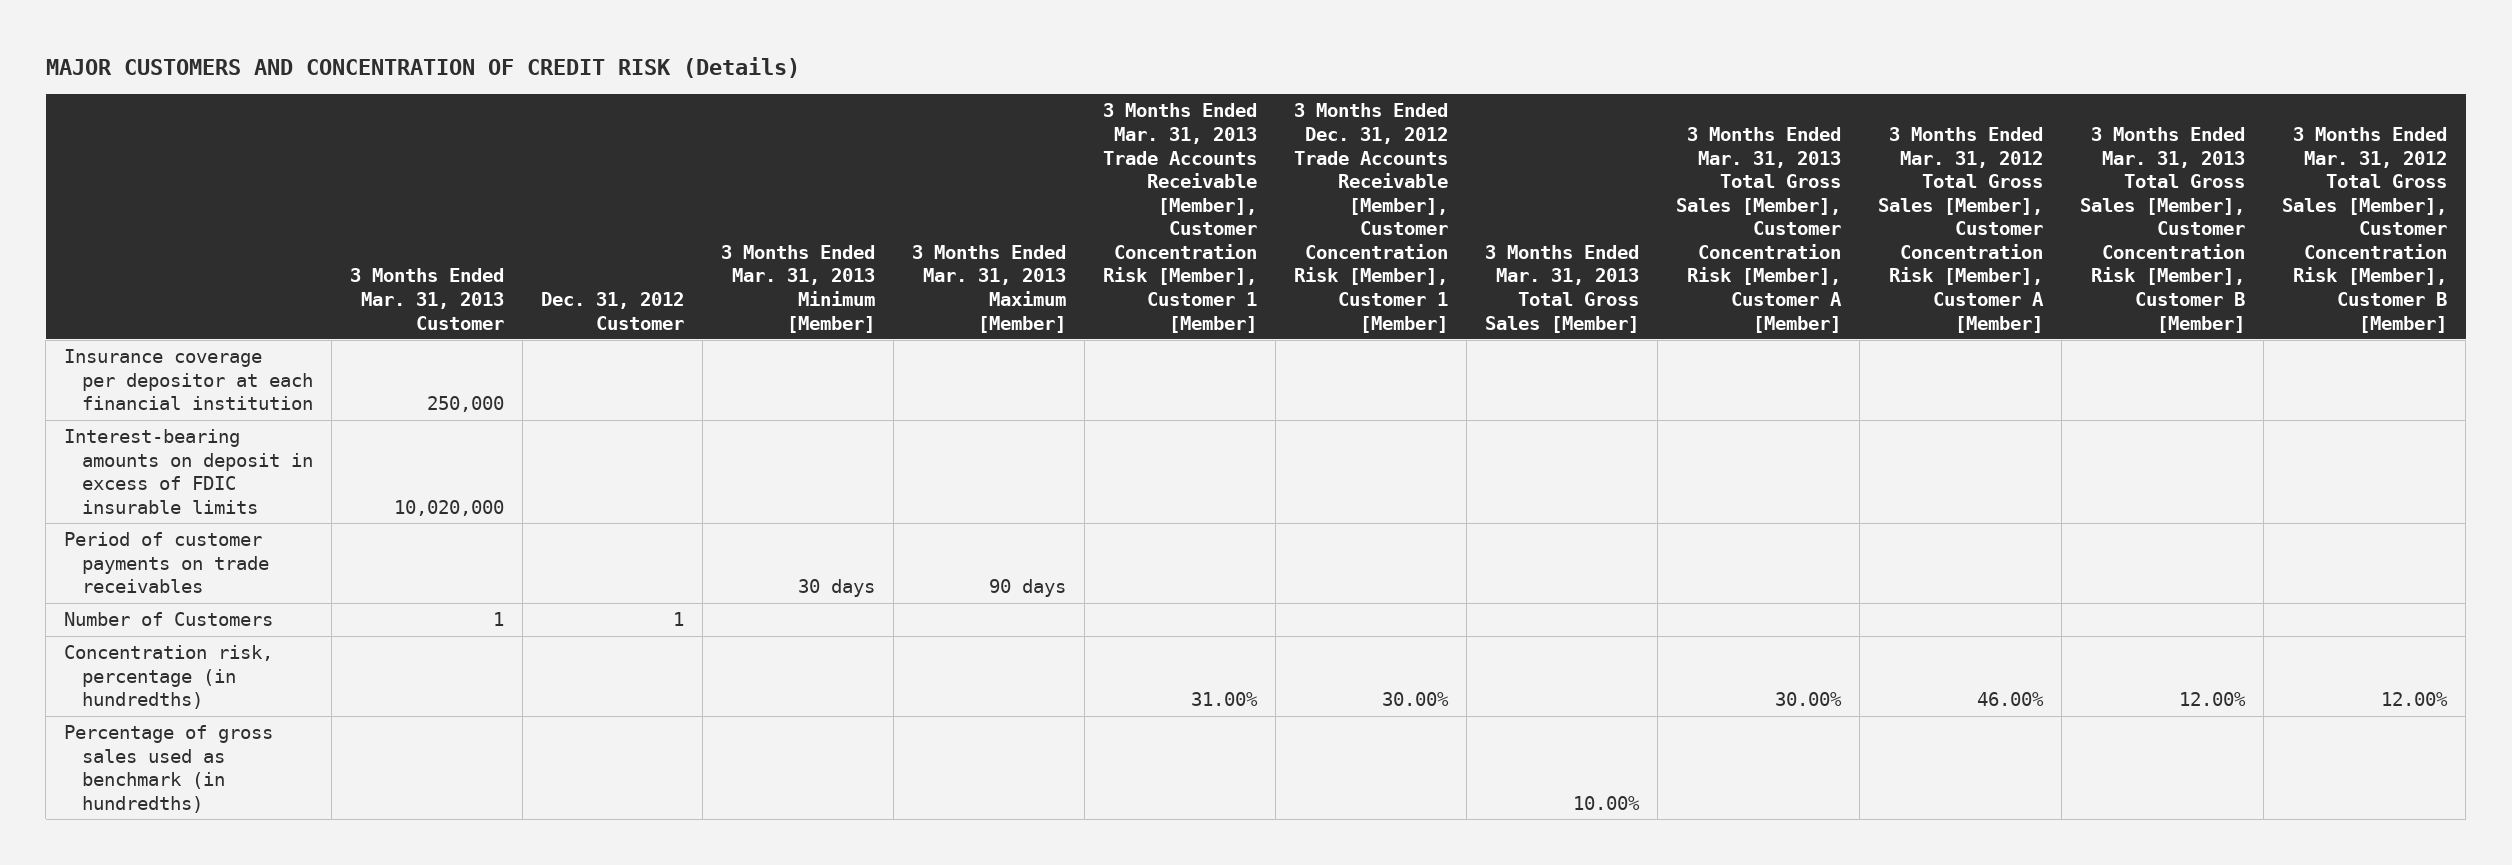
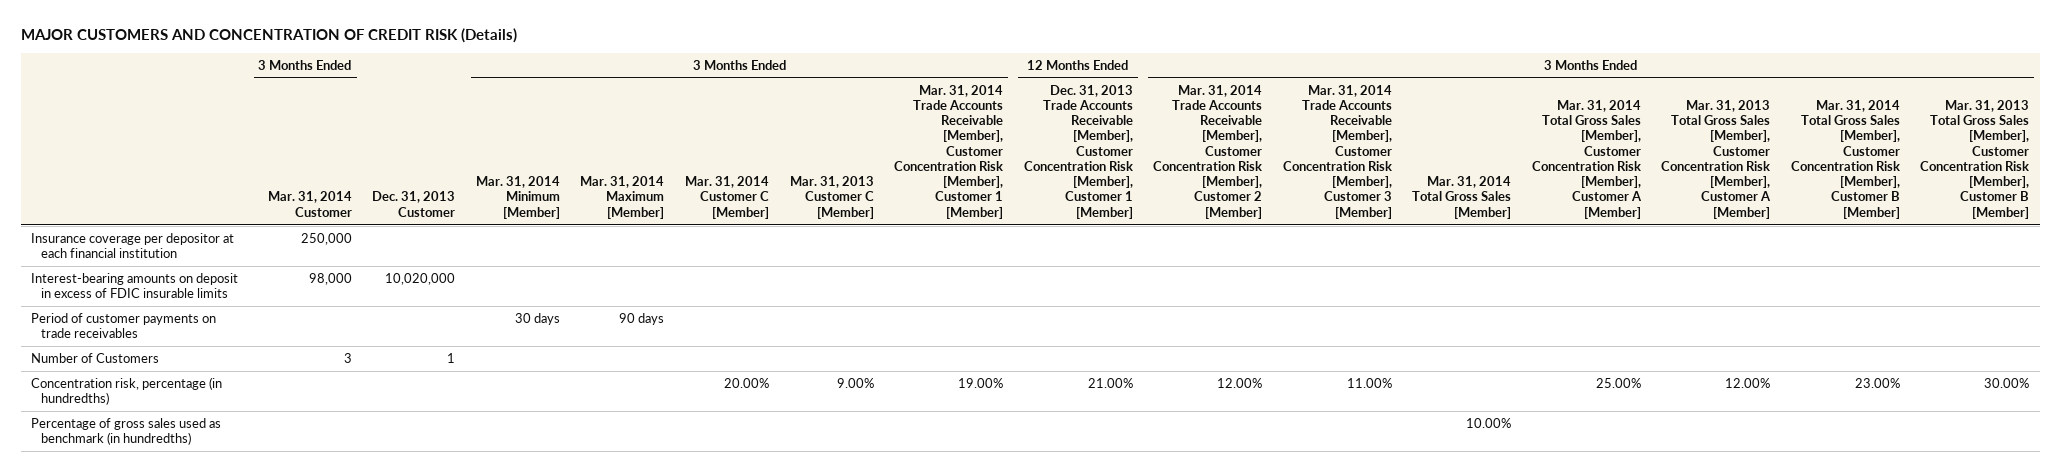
- | 3 Months Ended Mar. 31, 2013 Customer | Dec. 31, 2012 Customer | 3 Months Ended Mar. 31, 2013 Minimum [Member] | 3 Months Ended Mar. 31, 2013 Maximum [Member] | 3 Months Ended Mar. 31, 2013 Trade Accounts Receivable [Member], Customer Concentration Risk [Member], Customer 1 [Member] | 3 Months Ended Dec. 31, 2012 Trade Accounts Receivable [Member], Customer Concentration Risk [Member], Customer 1 [Member] | 3 Months Ended Mar. 31, 2013 Total Gross Sales [Member] | 3 Months Ended Mar. 31, 2013 Total Gross Sales [Member], Customer Concentration Risk [Member], Customer A [Member] | 3 Months Ended Mar. 31, 2012 Total Gross Sales [Member], Customer Concentration Risk [Member], Customer A [Member] | 3 Months Ended Mar. 31, 2013 Total Gross Sales [Member], Customer Concentration Risk [Member], Customer B [Member] | 3 Months Ended Mar. 31, 2012 Total Gross Sales [Member], Customer Concentration Risk [Member], Customer B [Member]
+ | 3 Months Ended Mar. 31, 2014 Customer | Dec. 31, 2013 Customer | 3 Months Ended Mar. 31, 2014 Minimum [Member] | 3 Months Ended Mar. 31, 2014 Maximum [Member] | 3 Months Ended Mar. 31, 2014 Customer C [Member] | 3 Months Ended Mar. 31, 2013 Customer C [Member] | 3 Months Ended Mar. 31, 2014 Trade Accounts Receivable [Member], Customer Concentration Risk [Member], Customer 1 [Member] | 12 Months Ended Dec. 31, 2013 Trade Accounts Receivable [Member], Customer Concentration Risk [Member], Customer 1 [Member] | 3 Months Ended Mar. 31, 2014 Trade Accounts Receivable [Member], Customer Concentration Risk [Member], Customer 2 [Member] | 3 Months Ended Mar. 31, 2014 Trade Accounts Receivable [Member], Customer Concentration Risk [Member], Customer 3 [Member] | 3 Months Ended Mar. 31, 2014 Total Gross Sales [Member] | 3 Months Ended Mar. 31, 2014 Total Gross Sales [Member], Customer Concentration Risk [Member], Customer A [Member] | 3 Months Ended Mar. 31, 2013 Total Gross Sales [Member], Customer Concentration Risk [Member], Customer A [Member] | 3 Months Ended Mar. 31, 2014 Total Gross Sales [Member], Customer Concentration Risk [Member], Customer B [Member] | 3 Months Ended Mar. 31, 2013 Total Gross Sales [Member], Customer Concentration Risk [Member], Customer B [Member]
- Concentration risk, percentage (in hundredths) | | | | | 31.00% | 30.00% | | 30.00% | 46.00% | 12.00% | 12.00%
+ Concentration risk, percentage (in hundredths) | | | | | 20.00% | 9.00% | 19.00% | 21.00% | 12.00% | 11.00% | | 25.00% | 12.00% | 23.00% | 30.00%

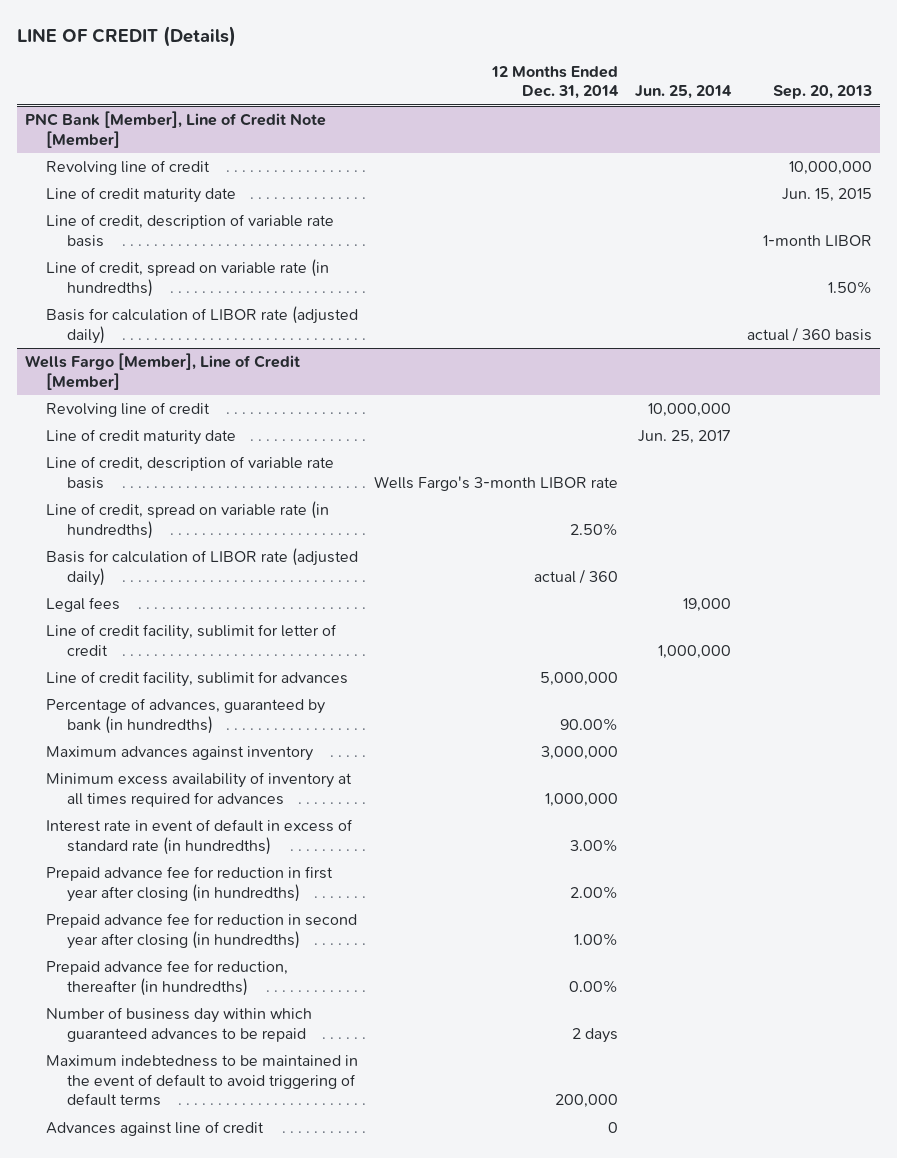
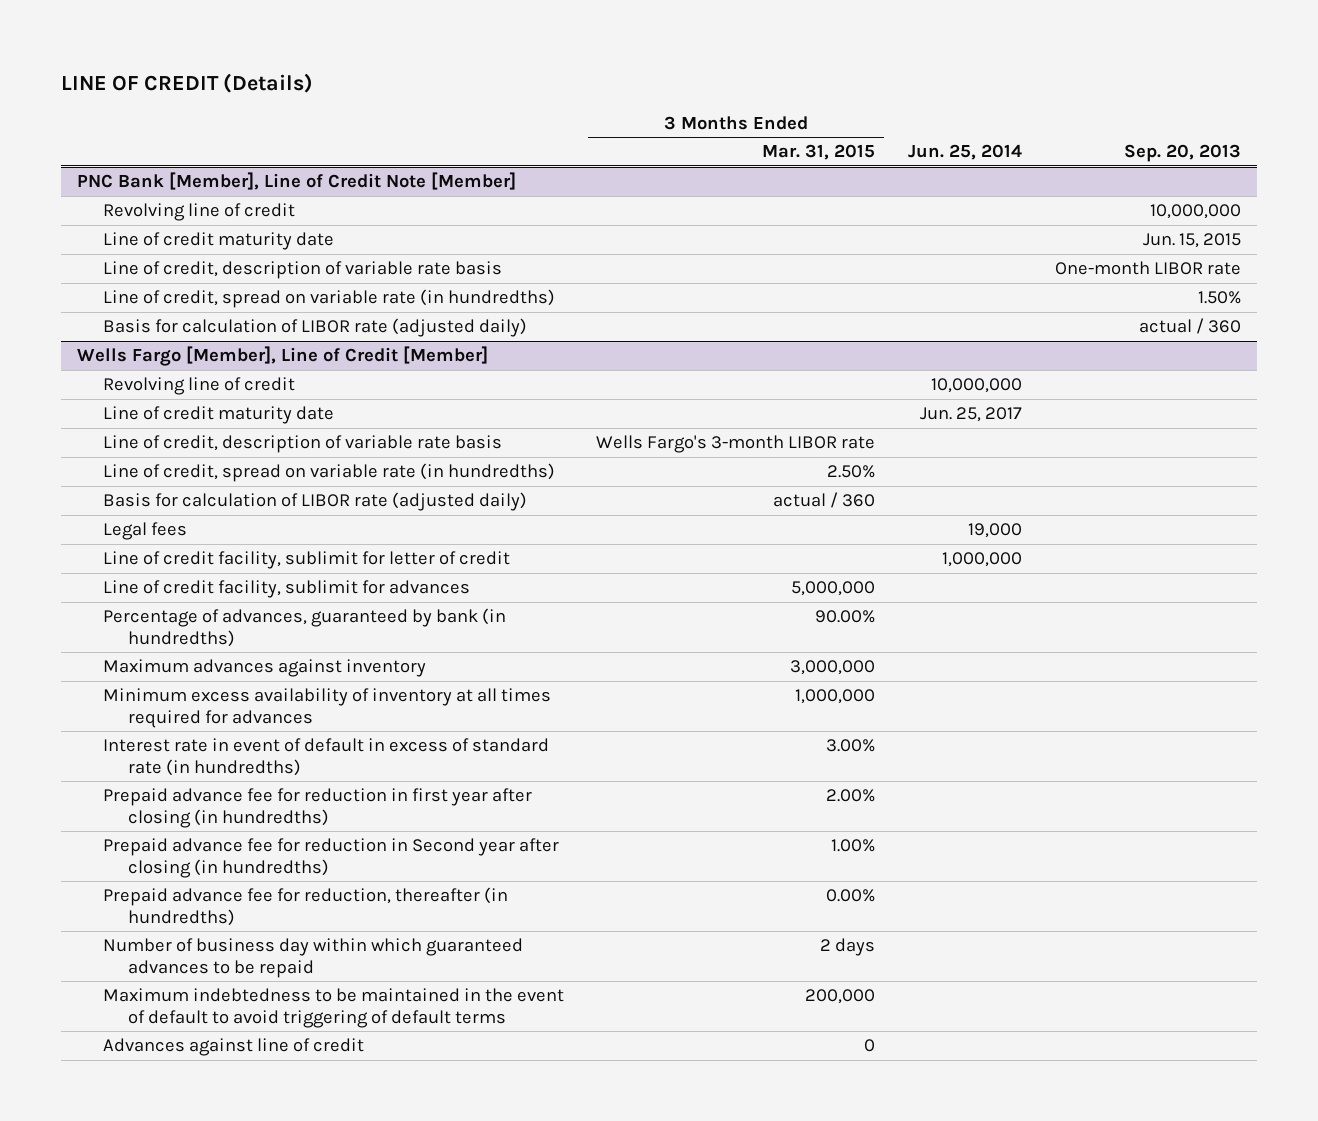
- | 12 Months Ended Dec. 31, 2014 | Jun. 25, 2014 | Sep. 20, 2013
+ | 3 Months Ended Mar. 31, 2015 | Jun. 25, 2014 | Sep. 20, 2013
@ PNC Bank [Member], Line of Credit Note [Member]
- Line of credit, description of variable rate basis | | | 1-month LIBOR
+ Line of credit, description of variable rate basis | | | One-month LIBOR rate
- Basis for calculation of LIBOR rate (adjusted daily) | | | actual / 360 basis
+ Basis for calculation of LIBOR rate (adjusted daily) | | | actual / 360
@ Wells Fargo [Member], Line of Credit [Member]
- Prepaid advance fee for reduction in second year after closing (in hundredths) | 1.00% | |
+ Prepaid advance fee for reduction in Second year after closing (in hundredths) | 1.00% | |

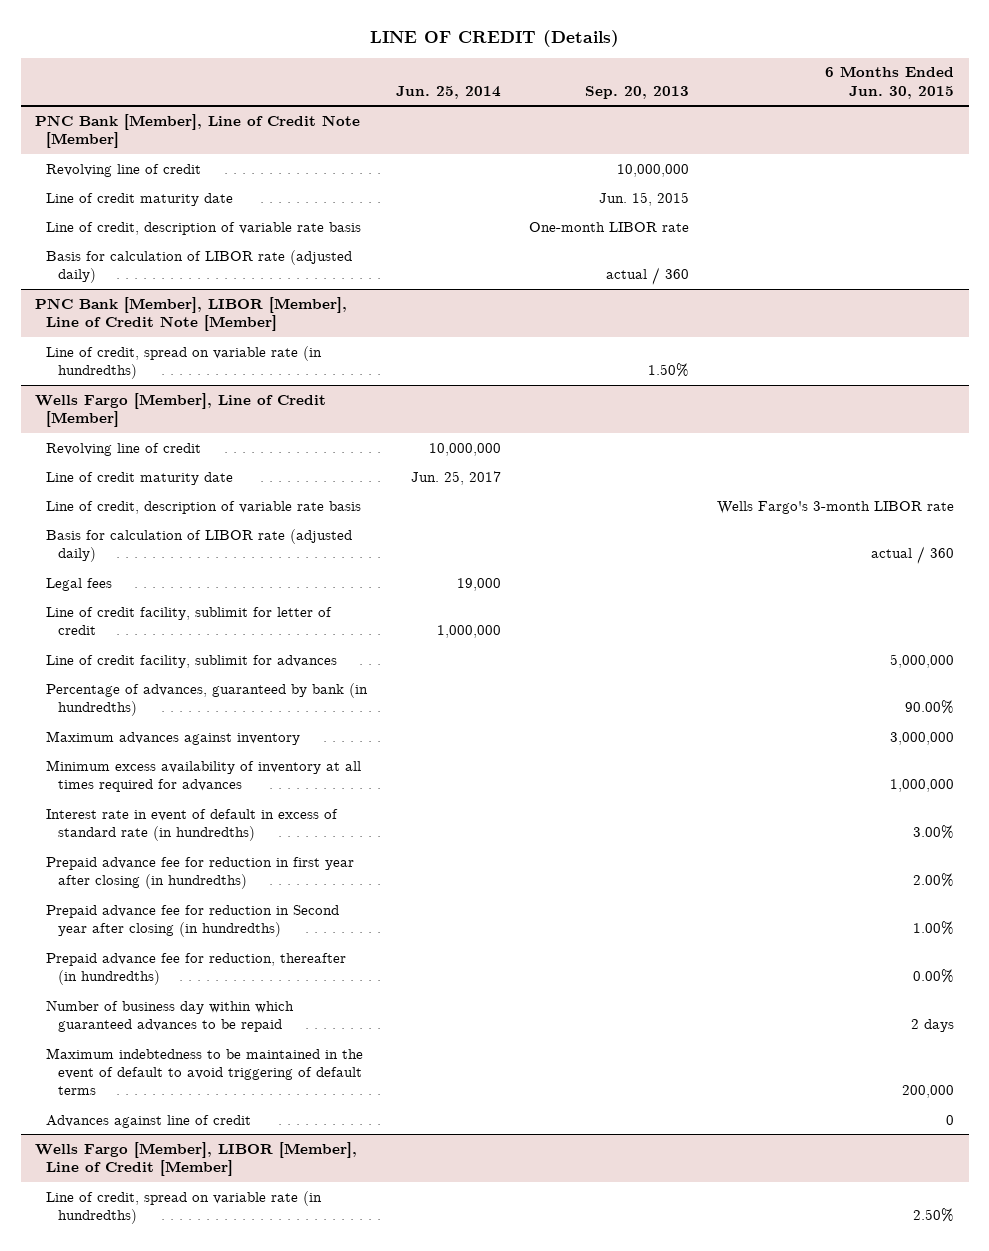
- | 3 Months Ended Mar. 31, 2015 | Jun. 25, 2014 | Sep. 20, 2013
+ | Jun. 25, 2014 | Sep. 20, 2013 | 6 Months Ended Jun. 30, 2015
@ PNC Bank [Member], Line of Credit Note [Member]
- Line of credit, spread on variable rate (in hundredths) | | | 1.50%
+ PNC Bank [Member], LIBOR [Member], Line of Credit Note [Member]
+ Line of credit, spread on variable rate (in hundredths) | | 1.50% |
@ Wells Fargo [Member], Line of Credit [Member]
- Line of credit, spread on variable rate (in hundredths) | 2.50% | |
+ Wells Fargo [Member], LIBOR [Member], Line of Credit [Member]
+ Line of credit, spread on variable rate (in hundredths) | | | 2.50%

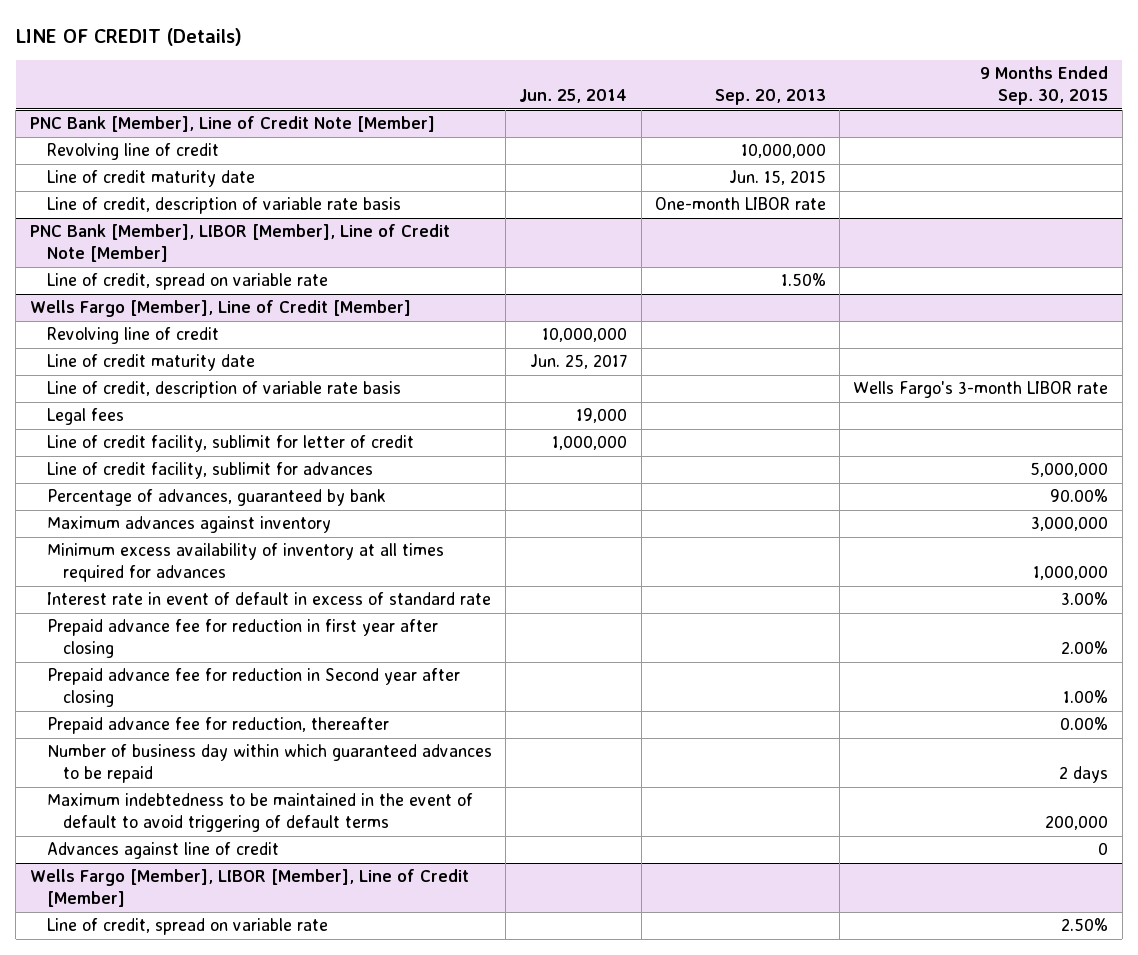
- | Jun. 25, 2014 | Sep. 20, 2013 | 6 Months Ended Jun. 30, 2015
+ | Jun. 25, 2014 | Sep. 20, 2013 | 9 Months Ended Sep. 30, 2015
@ PNC Bank [Member], Line of Credit Note [Member]
- Basis for calculation of LIBOR rate (adjusted daily) | | actual / 360 |
@ PNC Bank [Member], LIBOR [Member], Line of Credit Note [Member]
- Line of credit, spread on variable rate (in hundredths) | | 1.50% |
+ Line of credit, spread on variable rate | | 1.50% |
@ Wells Fargo [Member], Line of Credit [Member]
- Basis for calculation of LIBOR rate (adjusted daily) | | | actual / 360
- Percentage of advances, guaranteed by bank (in hundredths) | | | 90.00%
+ Percentage of advances, guaranteed by bank | | | 90.00%
- Interest rate in event of default in excess of standard rate (in hundredths) | | | 3.00%
- Prepaid advance fee for reduction in first year after closing (in hundredths) | | | 2.00%
- Prepaid advance fee for reduction in Second year after closing (in hundredths) | | | 1.00%
- Prepaid advance fee for reduction, thereafter (in hundredths) | | | 0.00%
+ Interest rate in event of default in excess of standard rate | | | 3.00%
+ Prepaid advance fee for reduction in first year after closing | | | 2.00%
+ Prepaid advance fee for reduction in Second year after closing | | | 1.00%
+ Prepaid advance fee for reduction, thereafter | | | 0.00%
@ Wells Fargo [Member], LIBOR [Member], Line of Credit [Member]
- Line of credit, spread on variable rate (in hundredths) | | | 2.50%
+ Line of credit, spread on variable rate | | | 2.50%

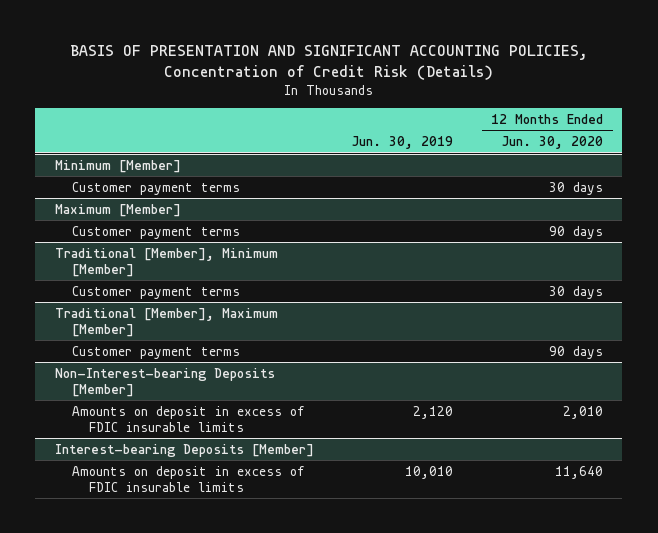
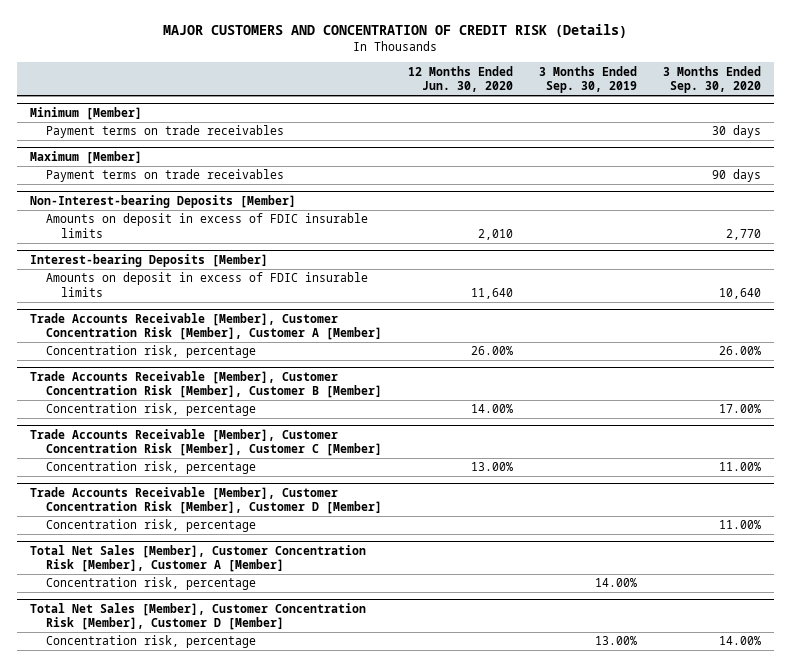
- BASIS OF PRESENTATION AND SIGNIFICANT ACCOUNTING POLICIES, Concentration of Credit Risk (Details)
+ MAJOR CUSTOMERS AND CONCENTRATION OF CREDIT RISK (Details)
- | Jun. 30, 2019 | 12 Months Ended Jun. 30, 2020
+ | 12 Months Ended Jun. 30, 2020 | 3 Months Ended Sep. 30, 2019 | 3 Months Ended Sep. 30, 2020
@ Minimum [Member]
- Customer payment terms | | 30 days
+ Payment terms on trade receivables | | | 30 days
@ Maximum [Member]
- Customer payment terms | | 90 days
- Traditional [Member], Minimum [Member]
- Customer payment terms | | 30 days
- Traditional [Member], Maximum [Member]
- Customer payment terms | | 90 days
@ Maximum [Member]
+ Payment terms on trade receivables | | | 90 days
+ Trade Accounts Receivable [Member], Customer Concentration Risk [Member], Customer A [Member]
+ Concentration risk, percentage | 26.00% | | 26.00%
+ Trade Accounts Receivable [Member], Customer Concentration Risk [Member], Customer B [Member]
+ Concentration risk, percentage | 14.00% | | 17.00%
+ Trade Accounts Receivable [Member], Customer Concentration Risk [Member], Customer C [Member]
+ Concentration risk, percentage | 13.00% | | 11.00%
+ Trade Accounts Receivable [Member], Customer Concentration Risk [Member], Customer D [Member]
+ Concentration risk, percentage | | | 11.00%
+ Total Net Sales [Member], Customer Concentration Risk [Member], Customer A [Member]
+ Concentration risk, percentage | | 14.00% |
+ Total Net Sales [Member], Customer Concentration Risk [Member], Customer D [Member]
+ Concentration risk, percentage | | 13.00% | 14.00%

